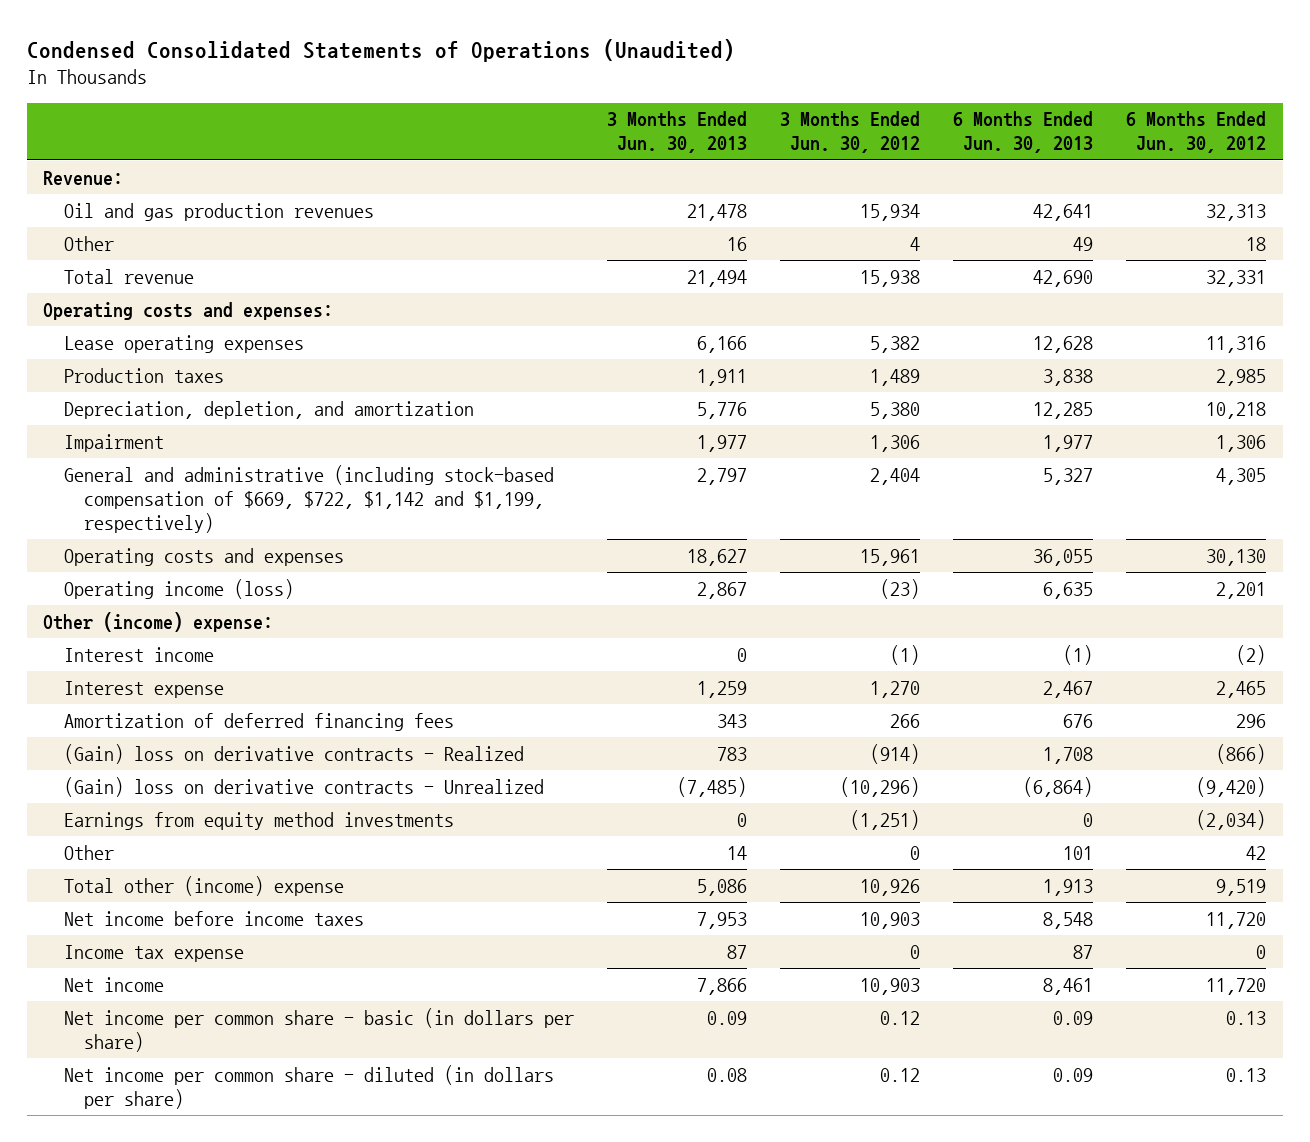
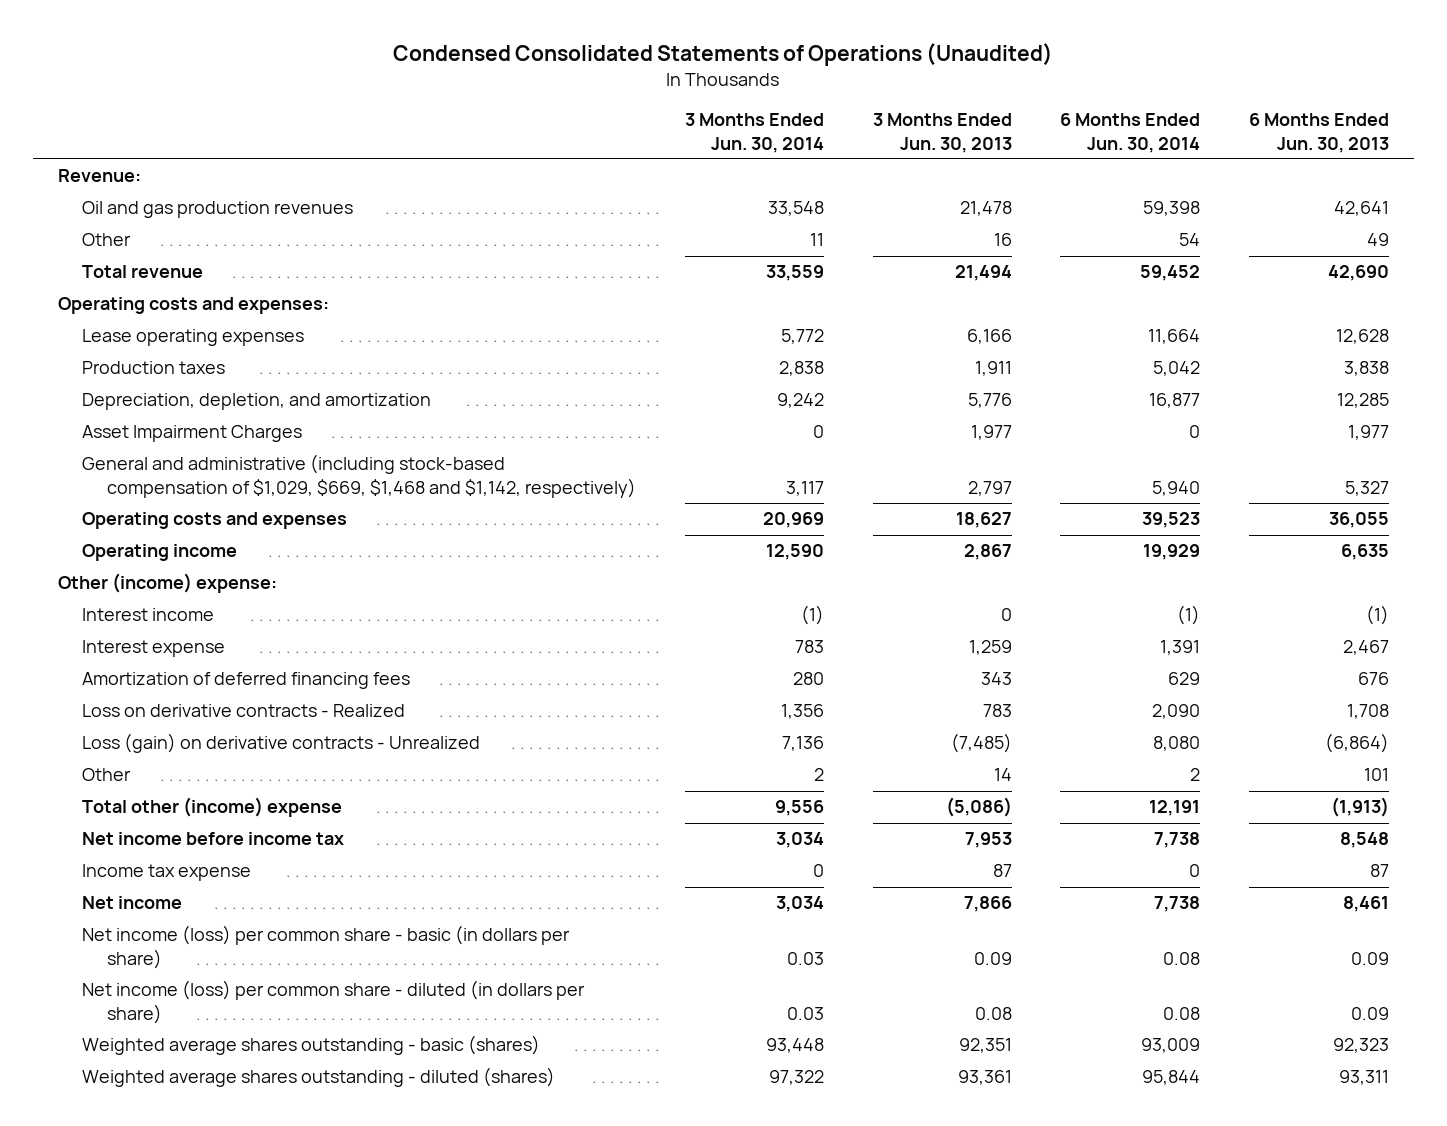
- | 3 Months Ended Jun. 30, 2013 | 3 Months Ended Jun. 30, 2012 | 6 Months Ended Jun. 30, 2013 | 6 Months Ended Jun. 30, 2012
+ | 3 Months Ended Jun. 30, 2014 | 3 Months Ended Jun. 30, 2013 | 6 Months Ended Jun. 30, 2014 | 6 Months Ended Jun. 30, 2013
- Impairment | 1,977 | 1,306 | 1,977 | 1,306
- General and administrative (including stock-based compensation of $669, $722, $1,142 and $1,199, respectively) | 2,797 | 2,404 | 5,327 | 4,305
+ Asset Impairment Charges | 0 | 1,977 | 0 | 1,977
+ General and administrative (including stock-based compensation of $1,029, $669, $1,468 and $1,142, respectively) | 3,117 | 2,797 | 5,940 | 5,327
- Operating income (loss) | 2,867 | (23) | 6,635 | 2,201
+ Operating income | 12,590 | 2,867 | 19,929 | 6,635
- (Gain) loss on derivative contracts - Realized | 783 | (914) | 1,708 | (866)
- (Gain) loss on derivative contracts - Unrealized | (7,485) | (10,296) | (6,864) | (9,420)
- Earnings from equity method investments | 0 | (1,251) | 0 | (2,034)
+ Loss on derivative contracts - Realized | 1,356 | 783 | 2,090 | 1,708
+ Loss (gain) on derivative contracts - Unrealized | 7,136 | (7,485) | 8,080 | (6,864)
- Total other (income) expense | 5,086 | 10,926 | 1,913 | 9,519
- Net income before income taxes | 7,953 | 10,903 | 8,548 | 11,720
+ Total other (income) expense | 9,556 | (5,086) | 12,191 | (1,913)
+ Net income before income tax | 3,034 | 7,953 | 7,738 | 8,548
- Net income per common share - basic (in dollars per share) | 0.09 | 0.12 | 0.09 | 0.13
- Net income per common share - diluted (in dollars per share) | 0.08 | 0.12 | 0.09 | 0.13
+ Net income (loss) per common share - basic (in dollars per share) | 0.03 | 0.09 | 0.08 | 0.09
+ Net income (loss) per common share - diluted (in dollars per share) | 0.03 | 0.08 | 0.08 | 0.09
+ Weighted average shares outstanding - basic (shares) | 93,448 | 92,351 | 93,009 | 92,323
+ Weighted average shares outstanding - diluted (shares) | 97,322 | 93,361 | 95,844 | 93,311

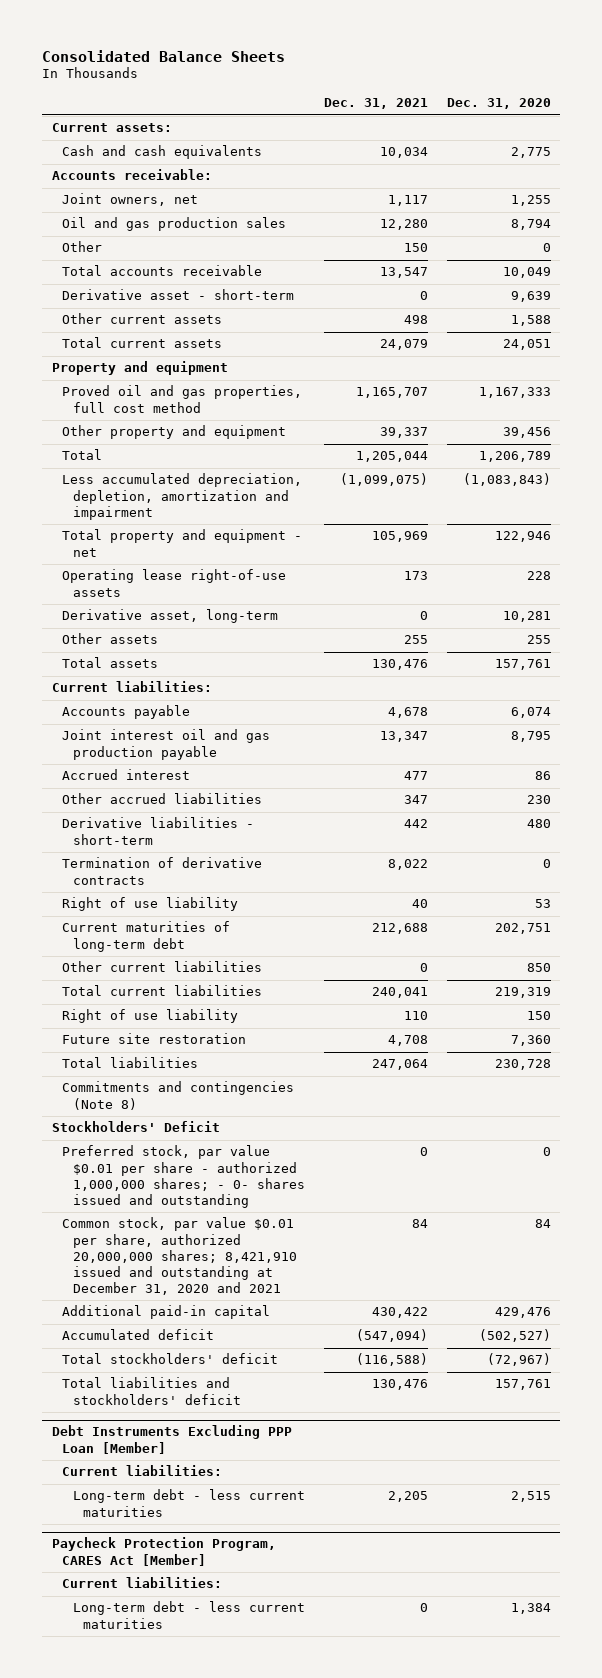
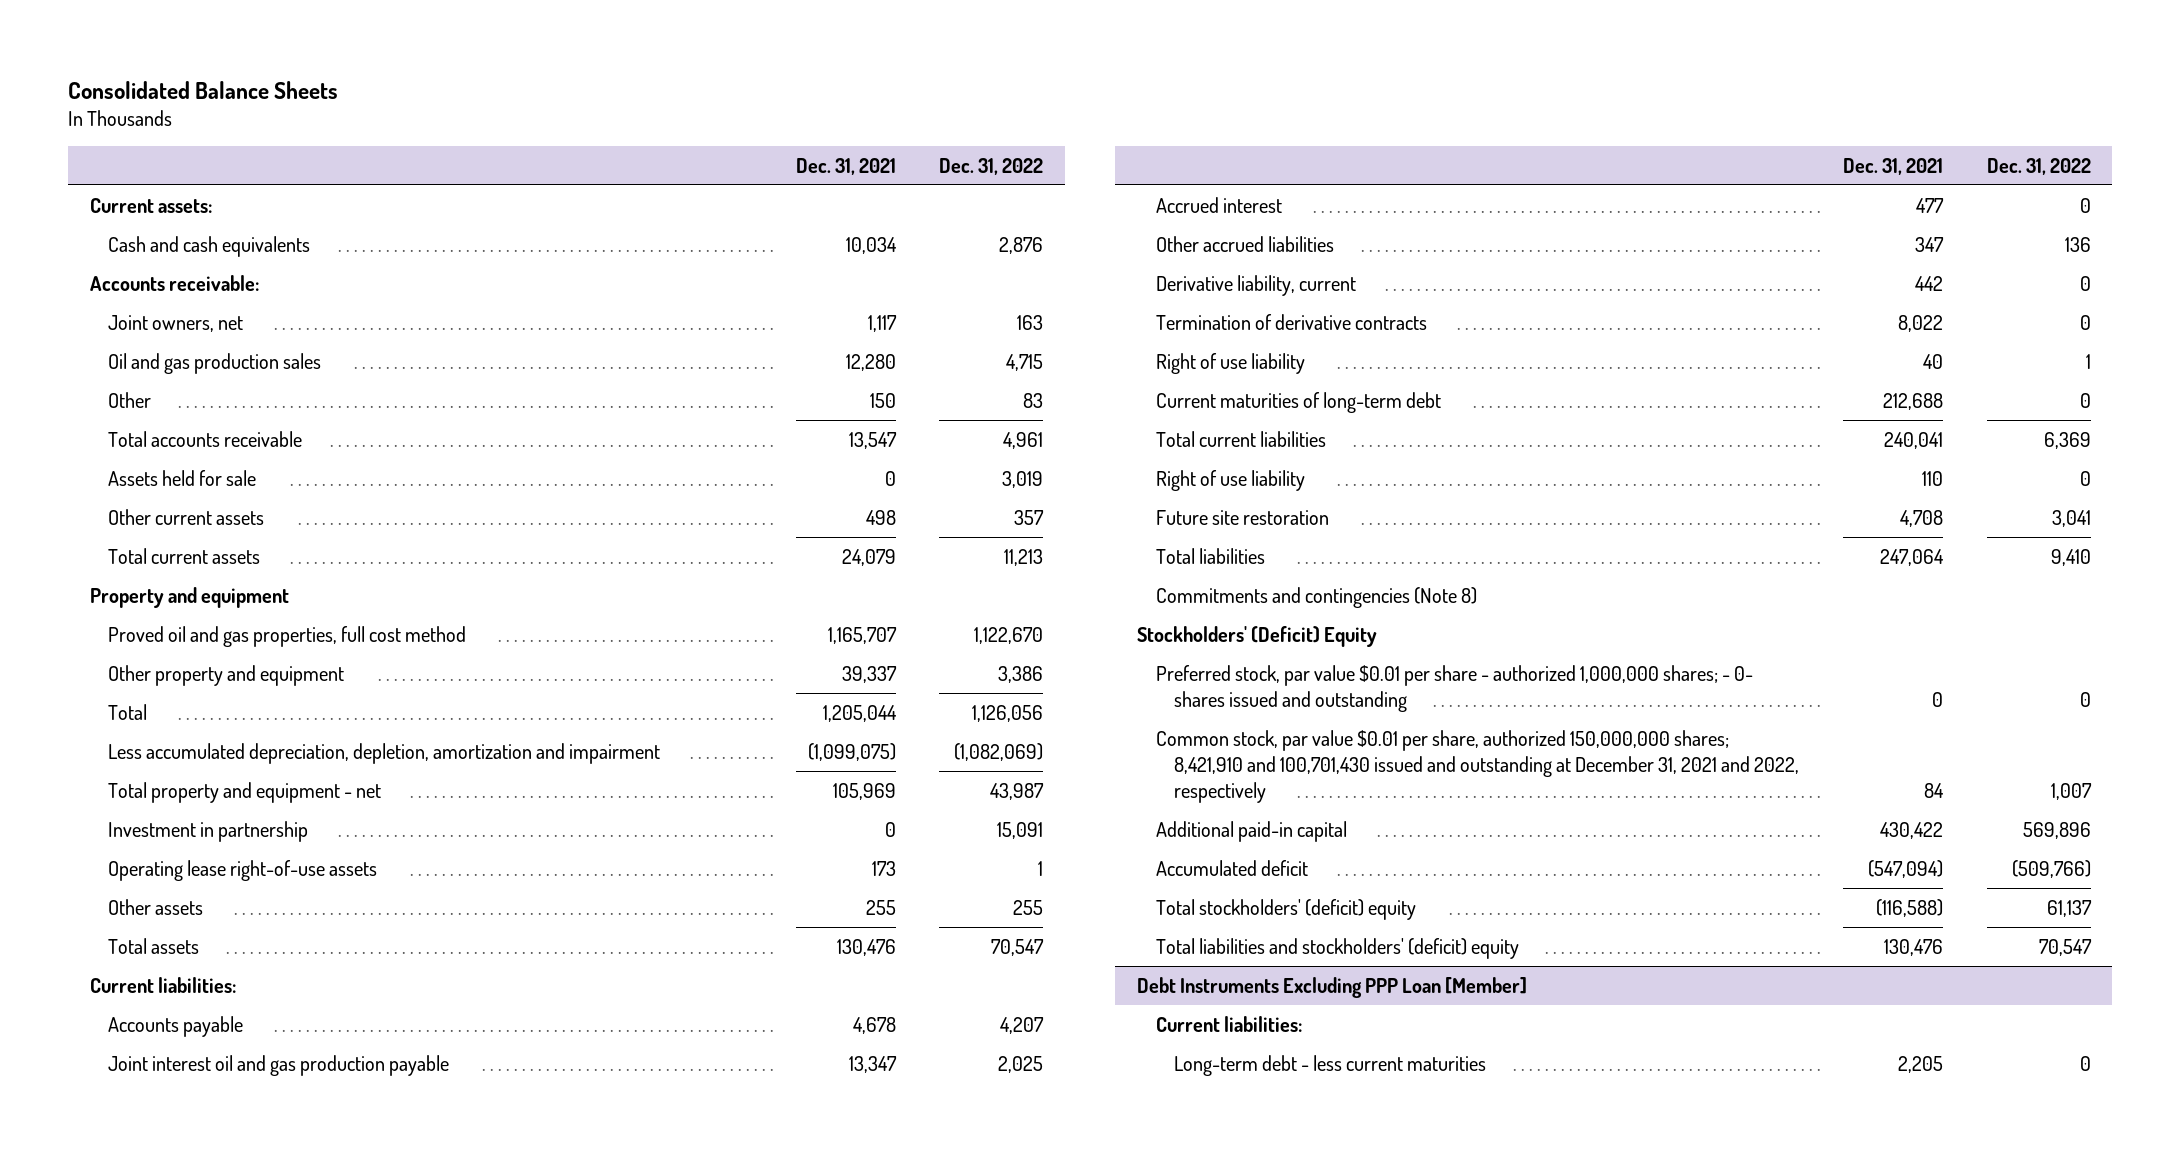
- | Dec. 31, 2021 | Dec. 31, 2020
+ | Dec. 31, 2021 | Dec. 31, 2022
- Derivative asset - short-term | 0 | 9,639
+ Assets held for sale | 0 | 3,019
+ Investment in partnership | 0 | 15,091
- Derivative asset, long-term | 0 | 10,281
- Derivative liabilities - short-term | 442 | 480
+ Derivative liability, current | 442 | 0
- Other current liabilities | 0 | 850
- Stockholders' Deficit
+ Stockholders' (Deficit) Equity
- Common stock, par value $0.01 per share, authorized 20,000,000 shares; 8,421,910 issued and outstanding at December 31, 2020 and 2021 | 84 | 84
+ Common stock, par value $0.01 per share, authorized 150,000,000 shares; 8,421,910 and 100,701,430 issued and outstanding at December 31, 2021 and 2022, respectively | 84 | 1,007
- Total stockholders' deficit | (116,588) | (72,967)
- Total liabilities and stockholders' deficit | 130,476 | 157,761
+ Total stockholders' (deficit) equity | (116,588) | 61,137
+ Total liabilities and stockholders' (deficit) equity | 130,476 | 70,547
- Paycheck Protection Program, CARES Act [Member]
- Current liabilities:
- Long-term debt - less current maturities | 0 | 1,384

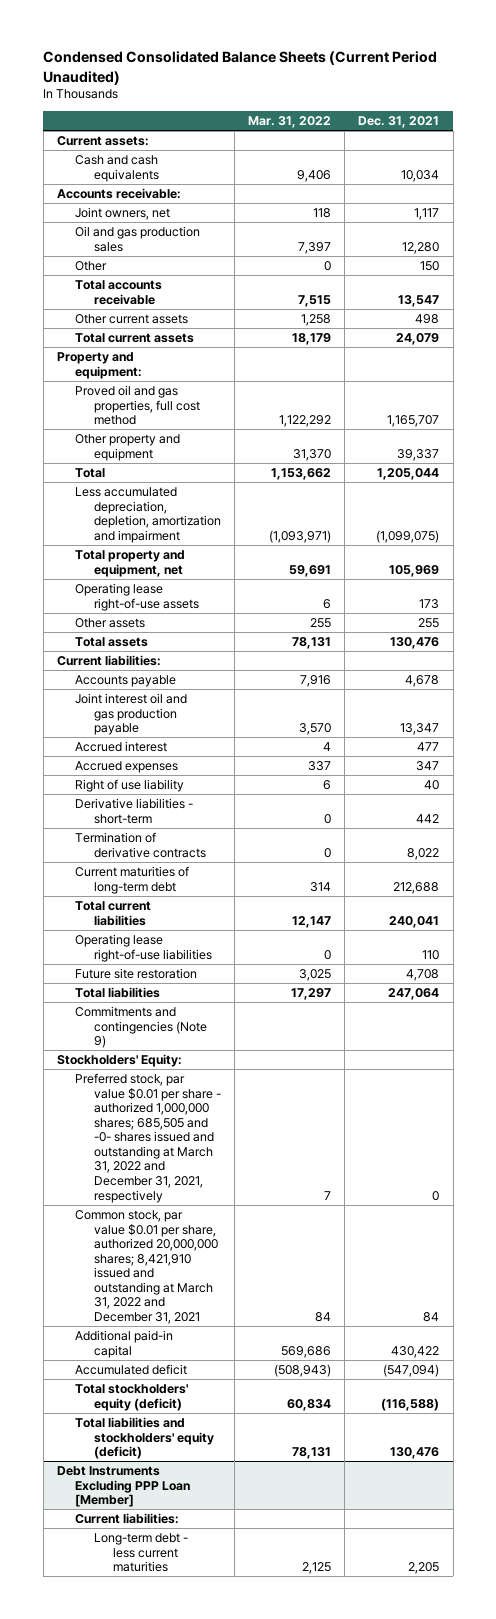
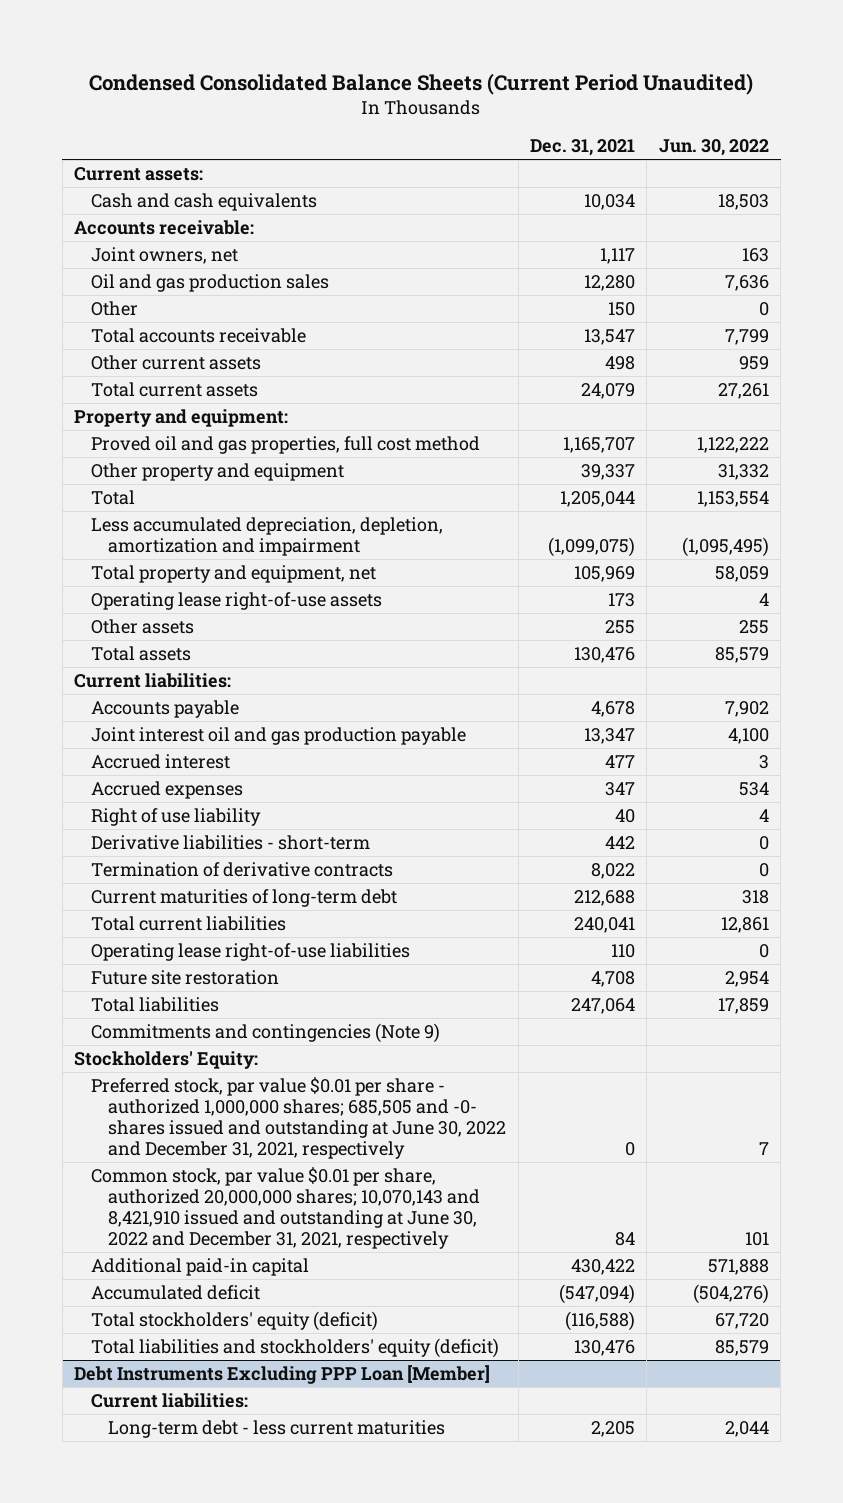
- | Mar. 31, 2022 | Dec. 31, 2021
+ | Dec. 31, 2021 | Jun. 30, 2022
- Preferred stock, par value $0.01 per share - authorized 1,000,000 shares; 685,505 and -0- shares issued and outstanding at March 31, 2022 and December 31, 2021, respectively | 7 | 0
- Common stock, par value $0.01 per share, authorized 20,000,000 shares; 8,421,910 issued and outstanding at March 31, 2022 and December 31, 2021 | 84 | 84
+ Preferred stock, par value $0.01 per share - authorized 1,000,000 shares; 685,505 and -0- shares issued and outstanding at June 30, 2022 and December 31, 2021, respectively | 0 | 7
+ Common stock, par value $0.01 per share, authorized 20,000,000 shares; 10,070,143 and 8,421,910 issued and outstanding at June 30, 2022 and December 31, 2021, respectively | 84 | 101

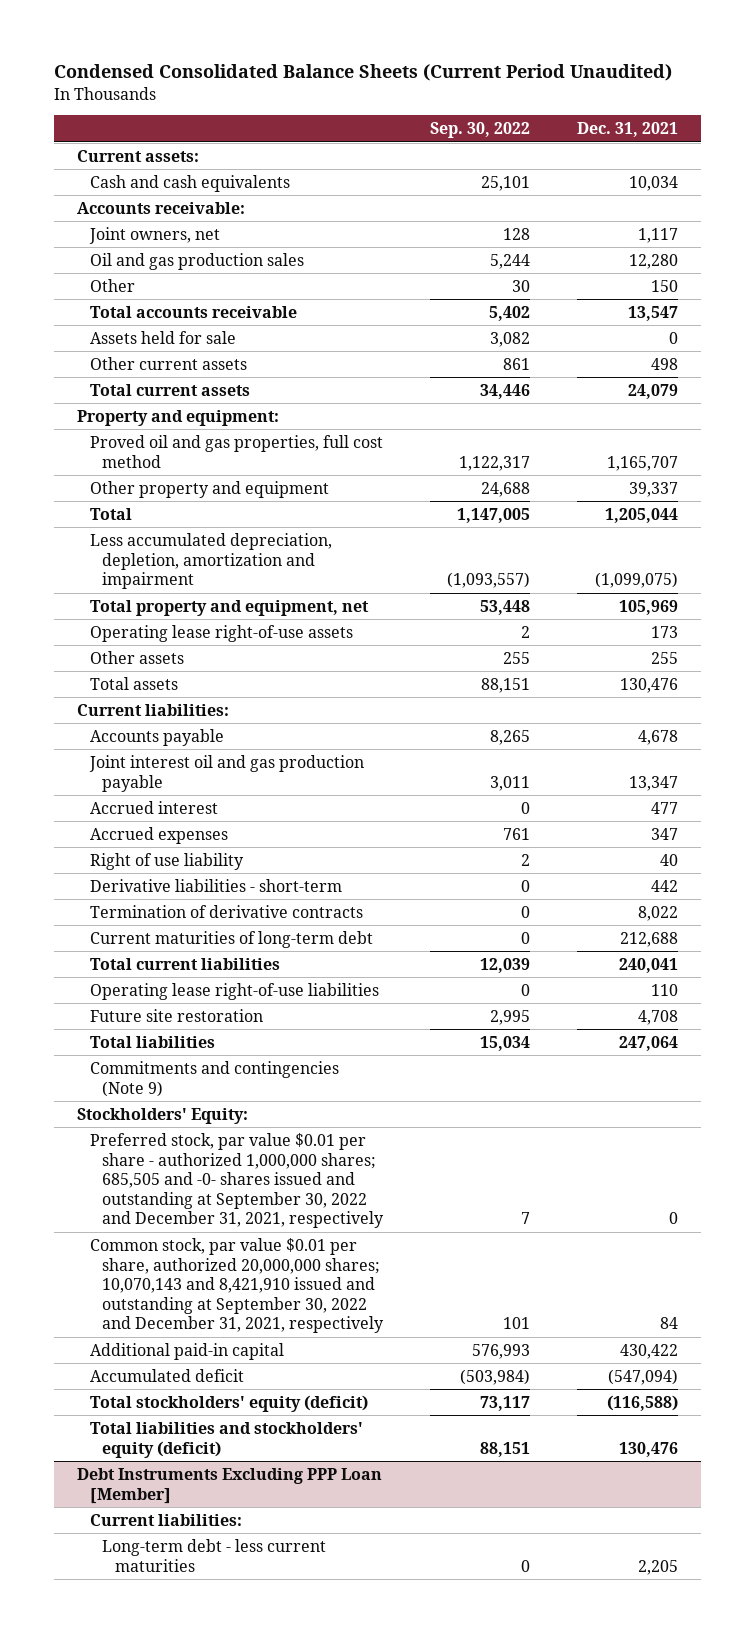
- | Dec. 31, 2021 | Jun. 30, 2022
+ | Sep. 30, 2022 | Dec. 31, 2021
+ Assets held for sale | 3,082 | 0
- Preferred stock, par value $0.01 per share - authorized 1,000,000 shares; 685,505 and -0- shares issued and outstanding at June 30, 2022 and December 31, 2021, respectively | 0 | 7
- Common stock, par value $0.01 per share, authorized 20,000,000 shares; 10,070,143 and 8,421,910 issued and outstanding at June 30, 2022 and December 31, 2021, respectively | 84 | 101
+ Preferred stock, par value $0.01 per share - authorized 1,000,000 shares; 685,505 and -0- shares issued and outstanding at September 30, 2022 and December 31, 2021, respectively | 7 | 0
+ Common stock, par value $0.01 per share, authorized 20,000,000 shares; 10,070,143 and 8,421,910 issued and outstanding at September 30, 2022 and December 31, 2021, respectively | 101 | 84

